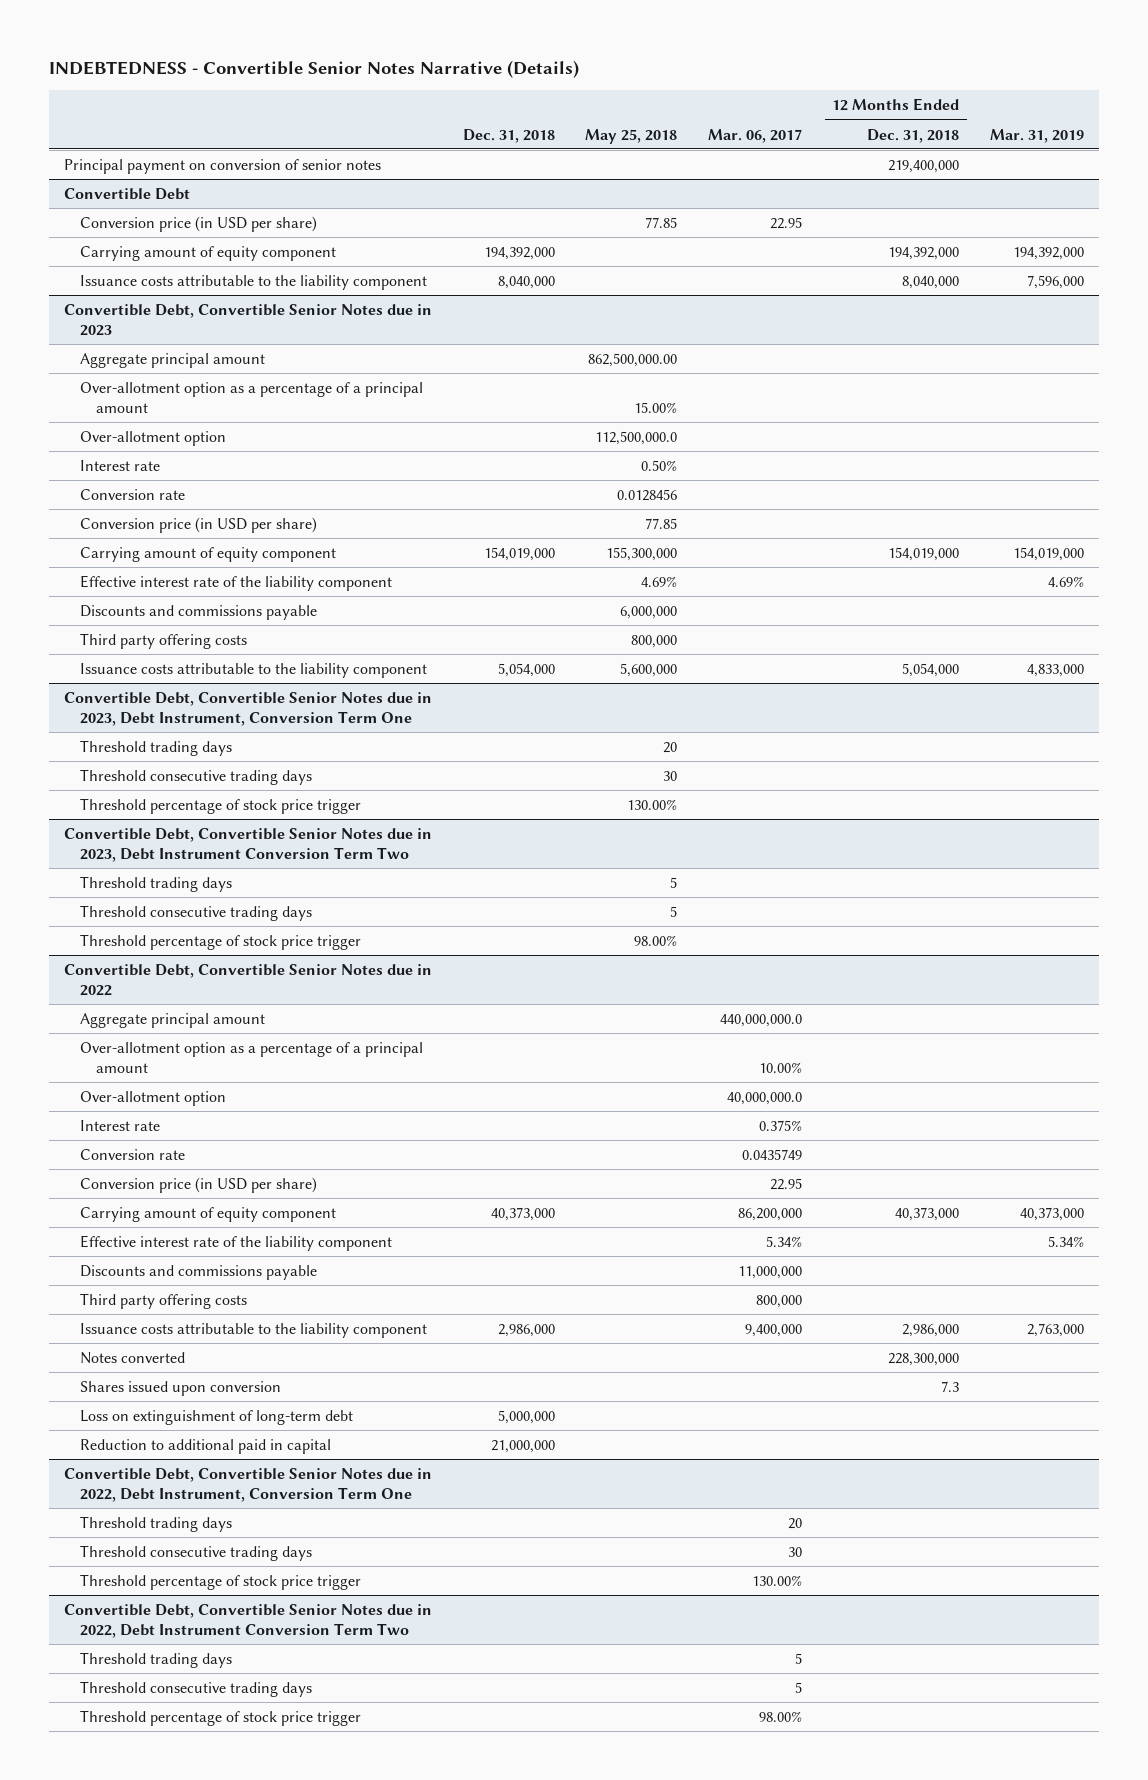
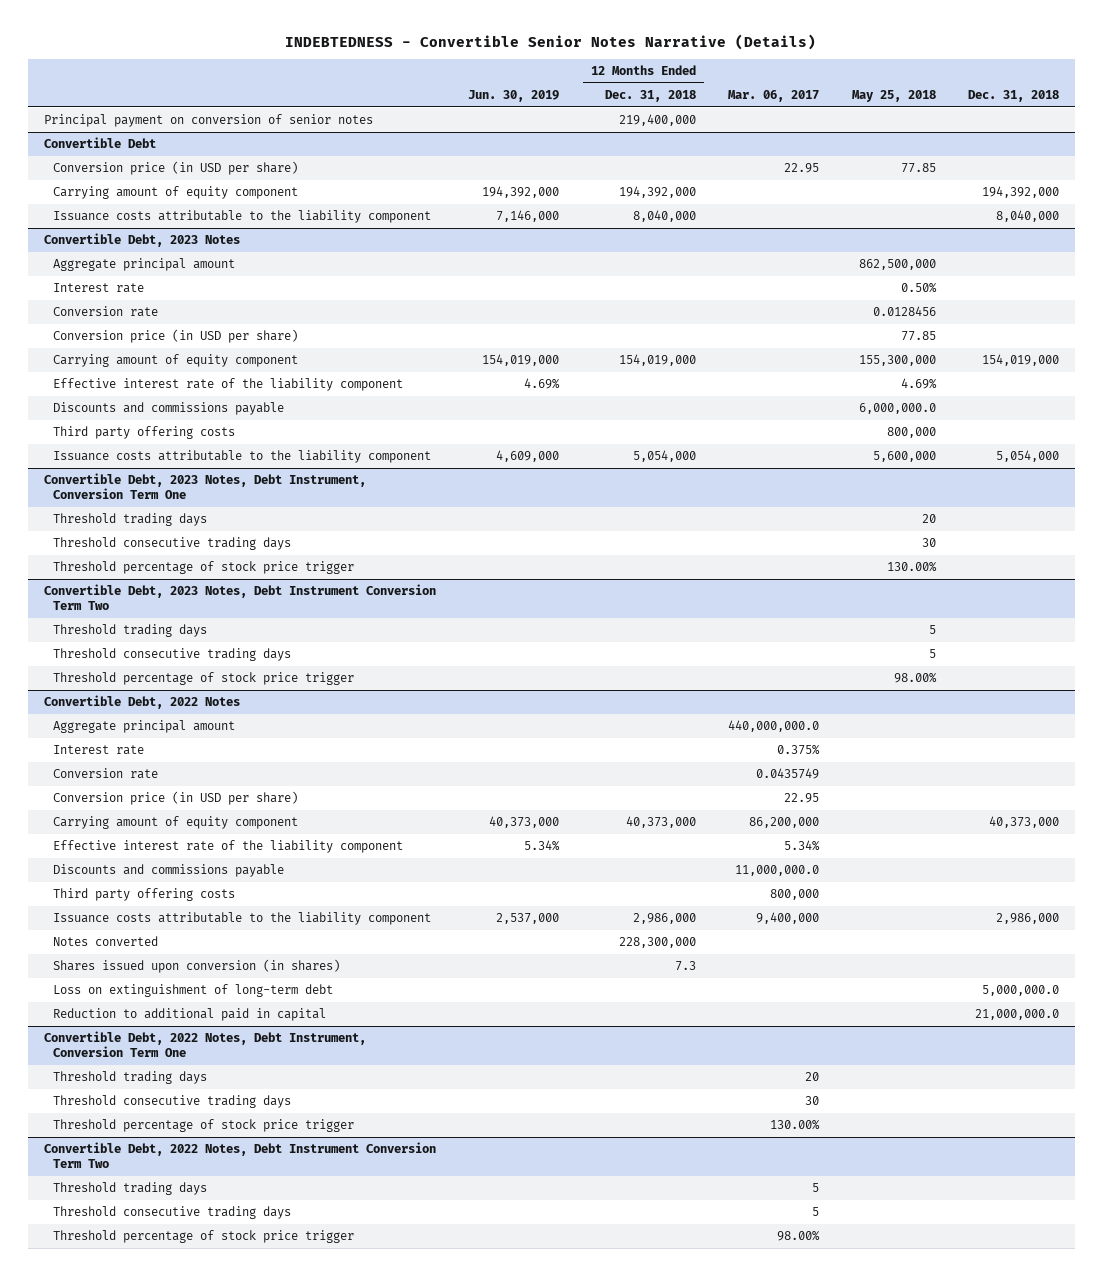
- | Dec. 31, 2018 | May 25, 2018 | Mar. 06, 2017 | 12 Months Ended Dec. 31, 2018 | Mar. 31, 2019
+ | Jun. 30, 2019 | 12 Months Ended Dec. 31, 2018 | Mar. 06, 2017 | May 25, 2018 | Dec. 31, 2018
- Convertible Debt, Convertible Senior Notes due in 2023
- Aggregate principal amount | | 862,500,000.00 | | |
- Over-allotment option as a percentage of a principal amount | | 15.00% | | |
- Over-allotment option | | 112,500,000.0 | | |
+ Convertible Debt, 2023 Notes
+ Aggregate principal amount | | | | 862,500,000 |
- Discounts and commissions payable | | 6,000,000 | | |
+ Discounts and commissions payable | | | | 6,000,000.0 |
- Convertible Debt, Convertible Senior Notes due in 2023, Debt Instrument, Conversion Term One
+ Convertible Debt, 2023 Notes, Debt Instrument, Conversion Term One
- Convertible Debt, Convertible Senior Notes due in 2023, Debt Instrument Conversion Term Two
+ Convertible Debt, 2023 Notes, Debt Instrument Conversion Term Two
- Convertible Debt, Convertible Senior Notes due in 2022
+ Convertible Debt, 2022 Notes
- Over-allotment option as a percentage of a principal amount | | | 10.00% | |
- Over-allotment option | | | 40,000,000.0 | |
- Discounts and commissions payable | | | 11,000,000 | |
+ Discounts and commissions payable | | | 11,000,000.0 | |
- Shares issued upon conversion | | | | 7.3 |
- Loss on extinguishment of long-term debt | 5,000,000 | | | |
- Reduction to additional paid in capital | 21,000,000 | | | |
- Convertible Debt, Convertible Senior Notes due in 2022, Debt Instrument, Conversion Term One
+ Shares issued upon conversion (in shares) | | 7.3 | | |
+ Loss on extinguishment of long-term debt | | | | | 5,000,000.0
+ Reduction to additional paid in capital | | | | | 21,000,000.0
+ Convertible Debt, 2022 Notes, Debt Instrument, Conversion Term One
- Convertible Debt, Convertible Senior Notes due in 2022, Debt Instrument Conversion Term Two
+ Convertible Debt, 2022 Notes, Debt Instrument Conversion Term Two

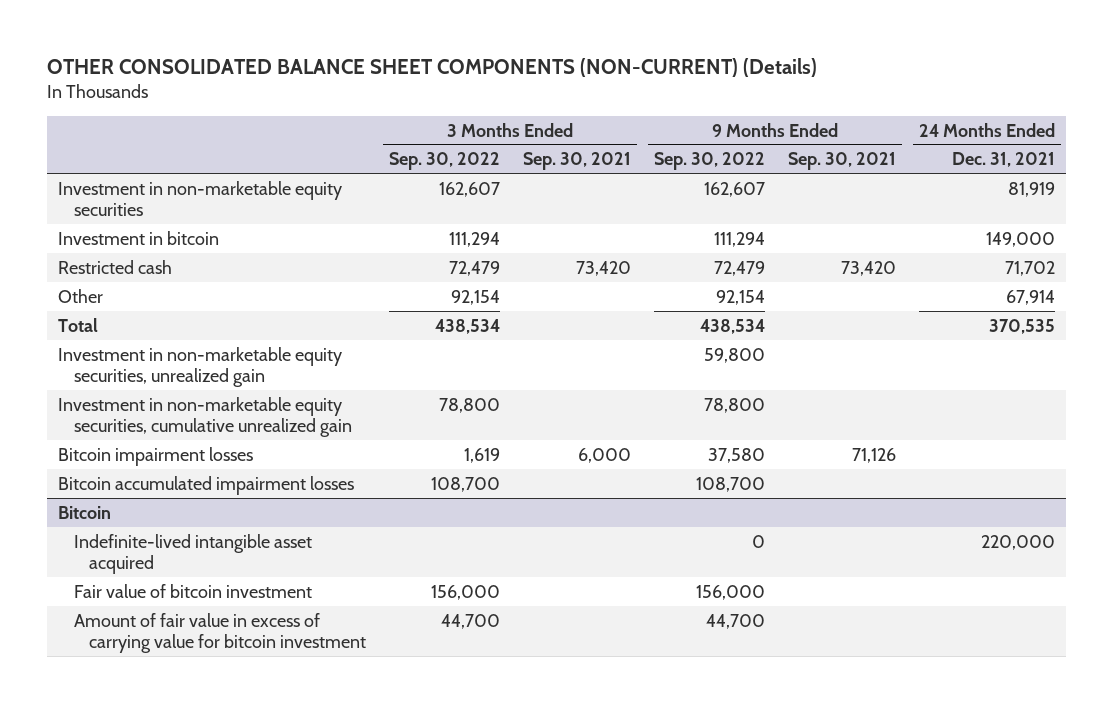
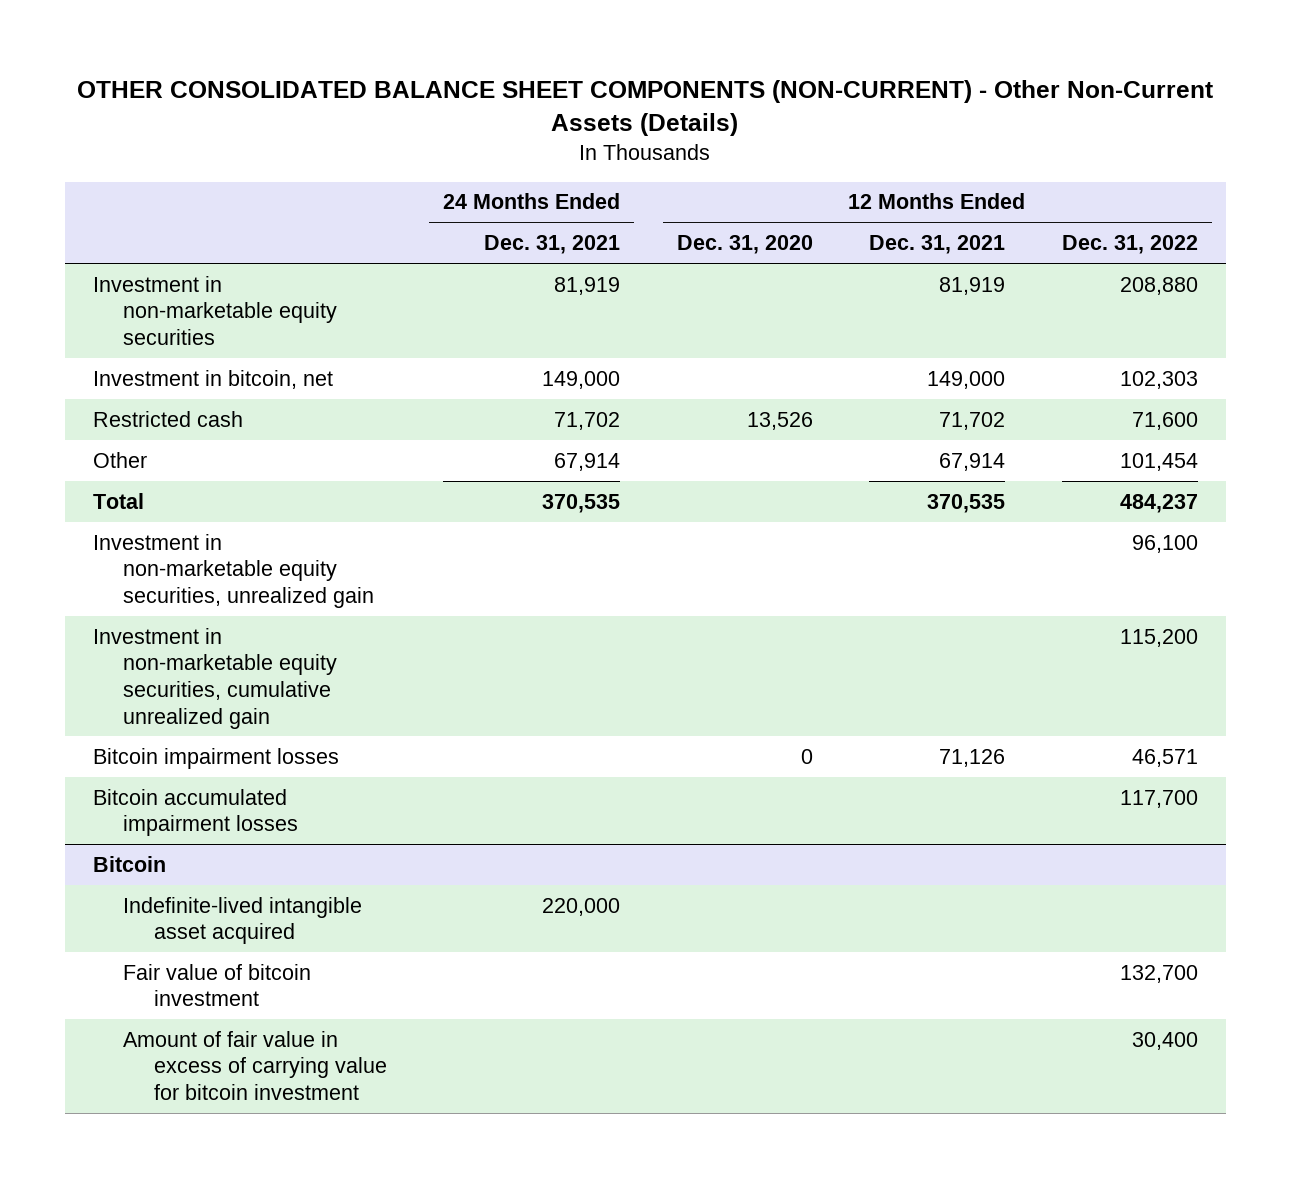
- OTHER CONSOLIDATED BALANCE SHEET COMPONENTS (NON-CURRENT) (Details)
+ OTHER CONSOLIDATED BALANCE SHEET COMPONENTS (NON-CURRENT) - Other Non-Current Assets (Details)
- | 3 Months Ended Sep. 30, 2022 | 3 Months Ended Sep. 30, 2021 | 9 Months Ended Sep. 30, 2022 | 9 Months Ended Sep. 30, 2021 | 24 Months Ended Dec. 31, 2021
+ | 24 Months Ended Dec. 31, 2021 | 12 Months Ended Dec. 31, 2020 | 12 Months Ended Dec. 31, 2021 | 12 Months Ended Dec. 31, 2022
- Investment in bitcoin | 111,294 | | 111,294 | | 149,000
+ Investment in bitcoin, net | 149,000 | | 149,000 | 102,303

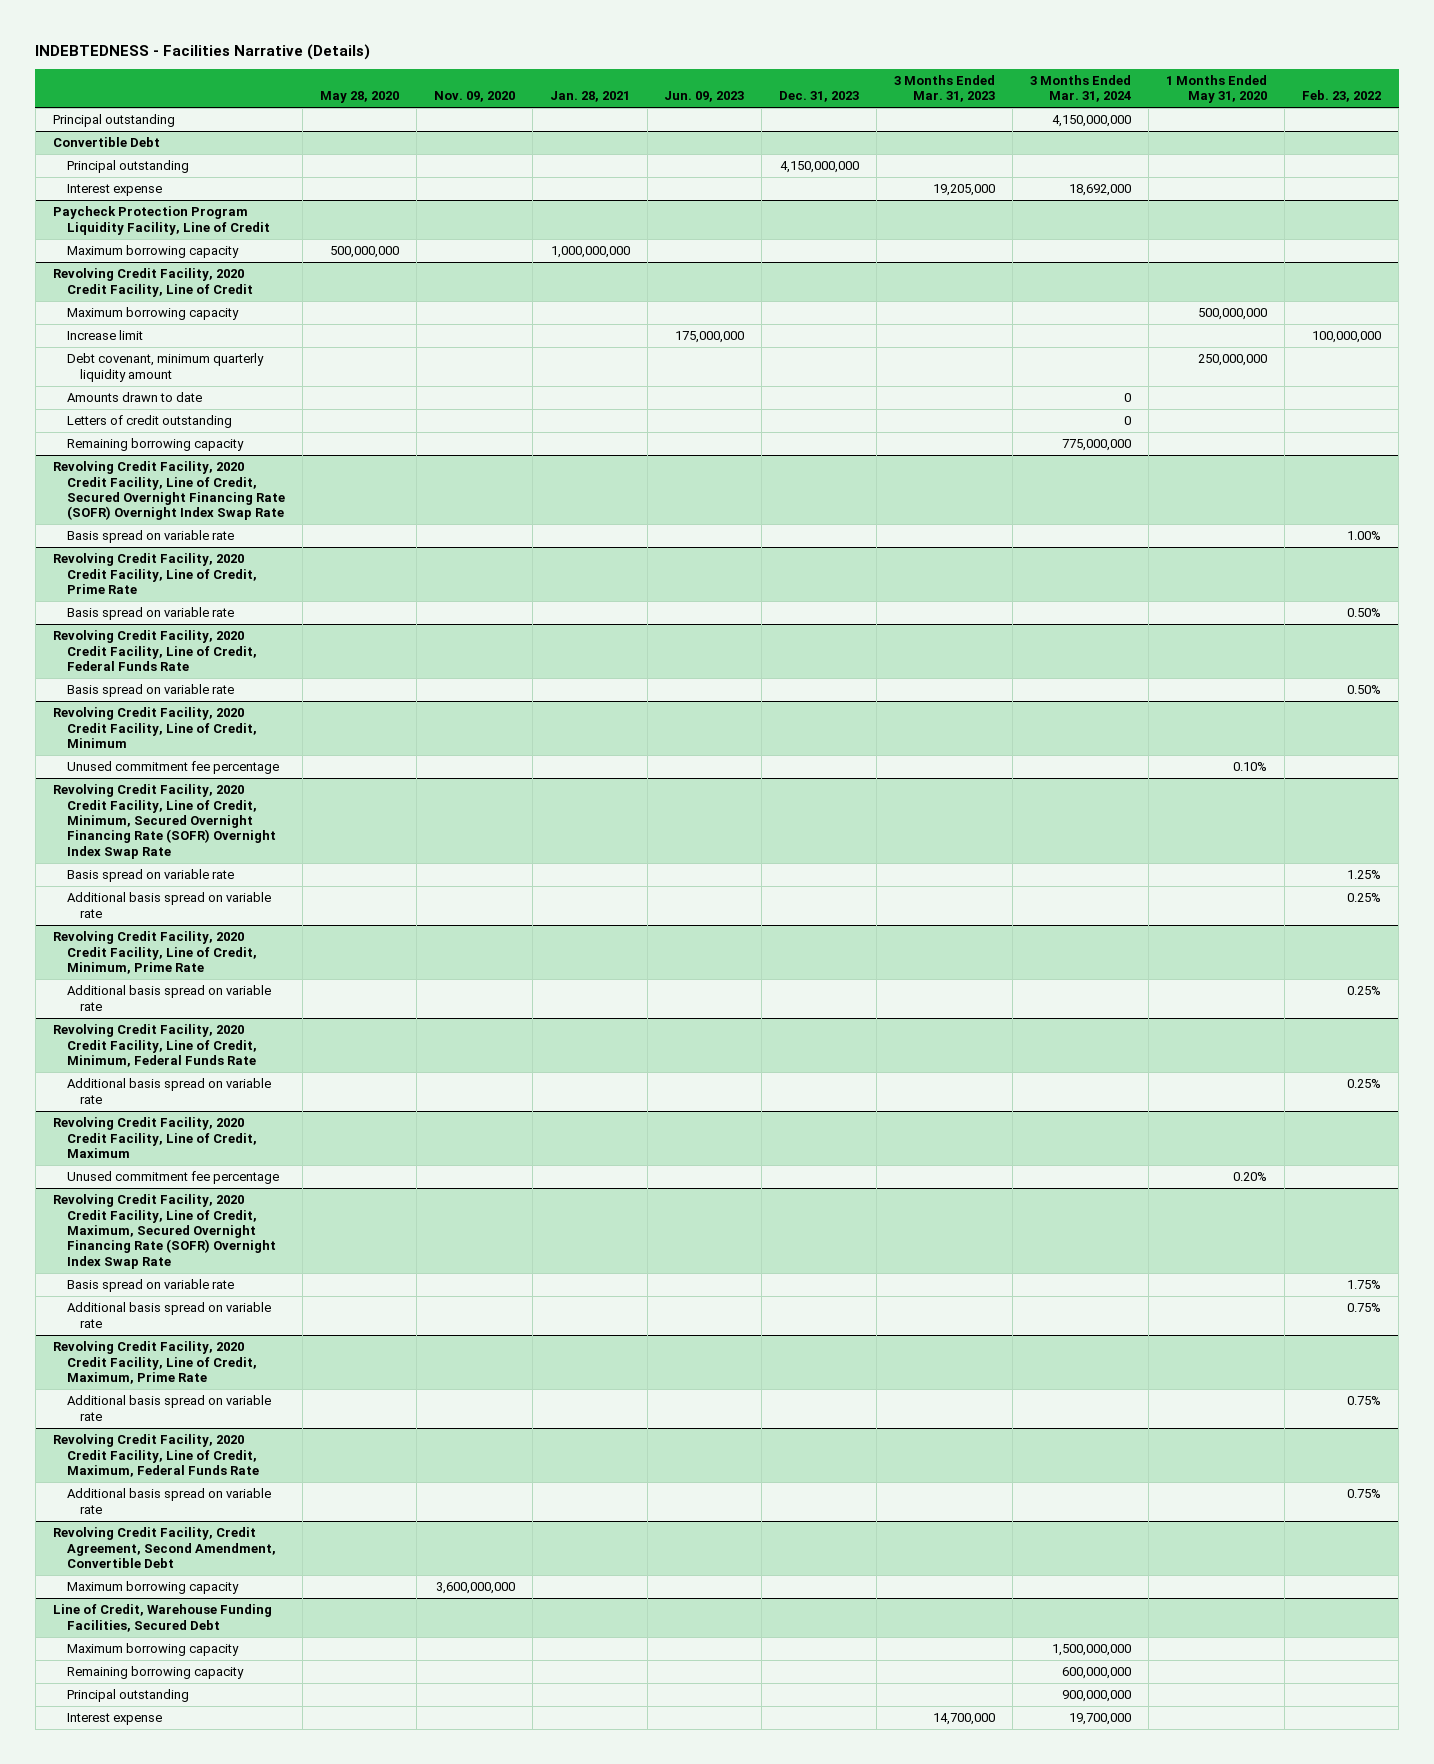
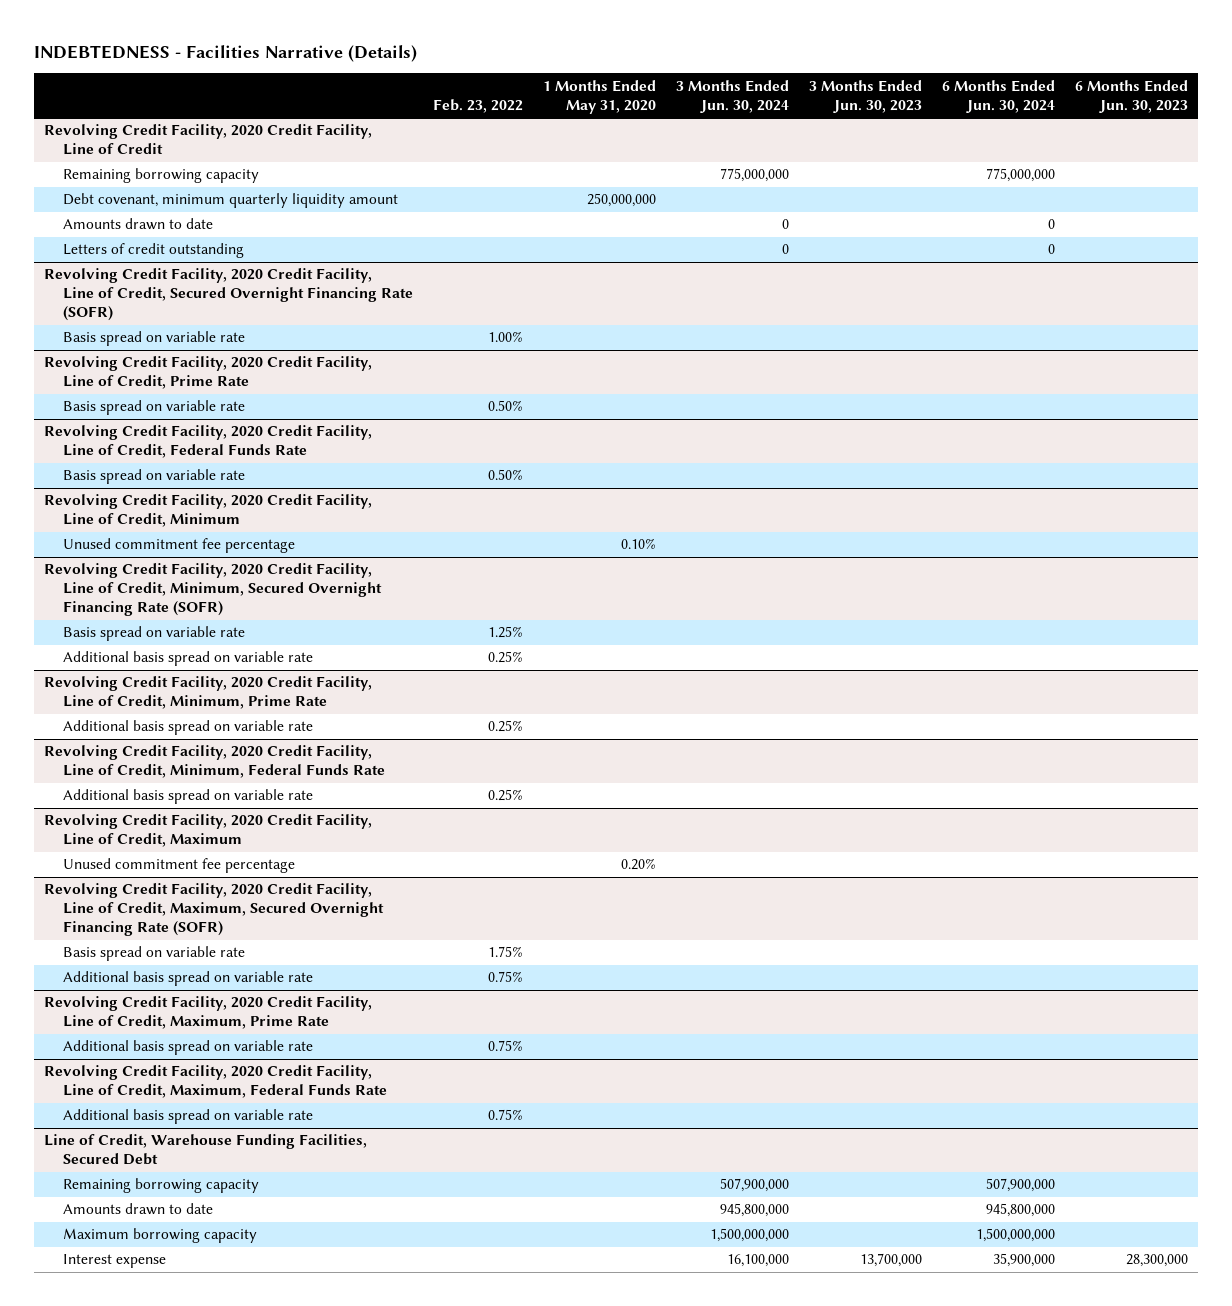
- | May 28, 2020 | Nov. 09, 2020 | Jan. 28, 2021 | Jun. 09, 2023 | Dec. 31, 2023 | 3 Months Ended Mar. 31, 2023 | 3 Months Ended Mar. 31, 2024 | 1 Months Ended May 31, 2020 | Feb. 23, 2022
+ | Feb. 23, 2022 | 1 Months Ended May 31, 2020 | 3 Months Ended Jun. 30, 2024 | 3 Months Ended Jun. 30, 2023 | 6 Months Ended Jun. 30, 2024 | 6 Months Ended Jun. 30, 2023
- Principal outstanding | | | | | | | 4,150,000,000 | |
- Convertible Debt
- Principal outstanding | | | | | 4,150,000,000 | | | |
- Interest expense | | | | | | 19,205,000 | 18,692,000 | |
- Paycheck Protection Program Liquidity Facility, Line of Credit
- Maximum borrowing capacity | 500,000,000 | | 1,000,000,000 | | | | | |
@ Revolving Credit Facility, 2020 Credit Facility, Line of Credit
- Maximum borrowing capacity | | | | | | | | 500,000,000 |
- Increase limit | | | | 175,000,000 | | | | | 100,000,000
moved up: Remaining borrowing capacity | | | 775,000,000 | | 775,000,000 |
- Revolving Credit Facility, 2020 Credit Facility, Line of Credit, Secured Overnight Financing Rate (SOFR) Overnight Index Swap Rate
+ Revolving Credit Facility, 2020 Credit Facility, Line of Credit, Secured Overnight Financing Rate (SOFR)
- Revolving Credit Facility, 2020 Credit Facility, Line of Credit, Minimum, Secured Overnight Financing Rate (SOFR) Overnight Index Swap Rate
+ Revolving Credit Facility, 2020 Credit Facility, Line of Credit, Minimum, Secured Overnight Financing Rate (SOFR)
- Revolving Credit Facility, 2020 Credit Facility, Line of Credit, Maximum, Secured Overnight Financing Rate (SOFR) Overnight Index Swap Rate
+ Revolving Credit Facility, 2020 Credit Facility, Line of Credit, Maximum, Secured Overnight Financing Rate (SOFR)
- Revolving Credit Facility, Credit Agreement, Second Amendment, Convertible Debt
- Maximum borrowing capacity | | 3,600,000,000 | | | | | | |
@ Line of Credit, Warehouse Funding Facilities, Secured Debt
- Principal outstanding | | | | | | | 900,000,000 | |
+ Amounts drawn to date | | | 945,800,000 | | 945,800,000 |
moved down: Maximum borrowing capacity | | | 1,500,000,000 | | 1,500,000,000 |

